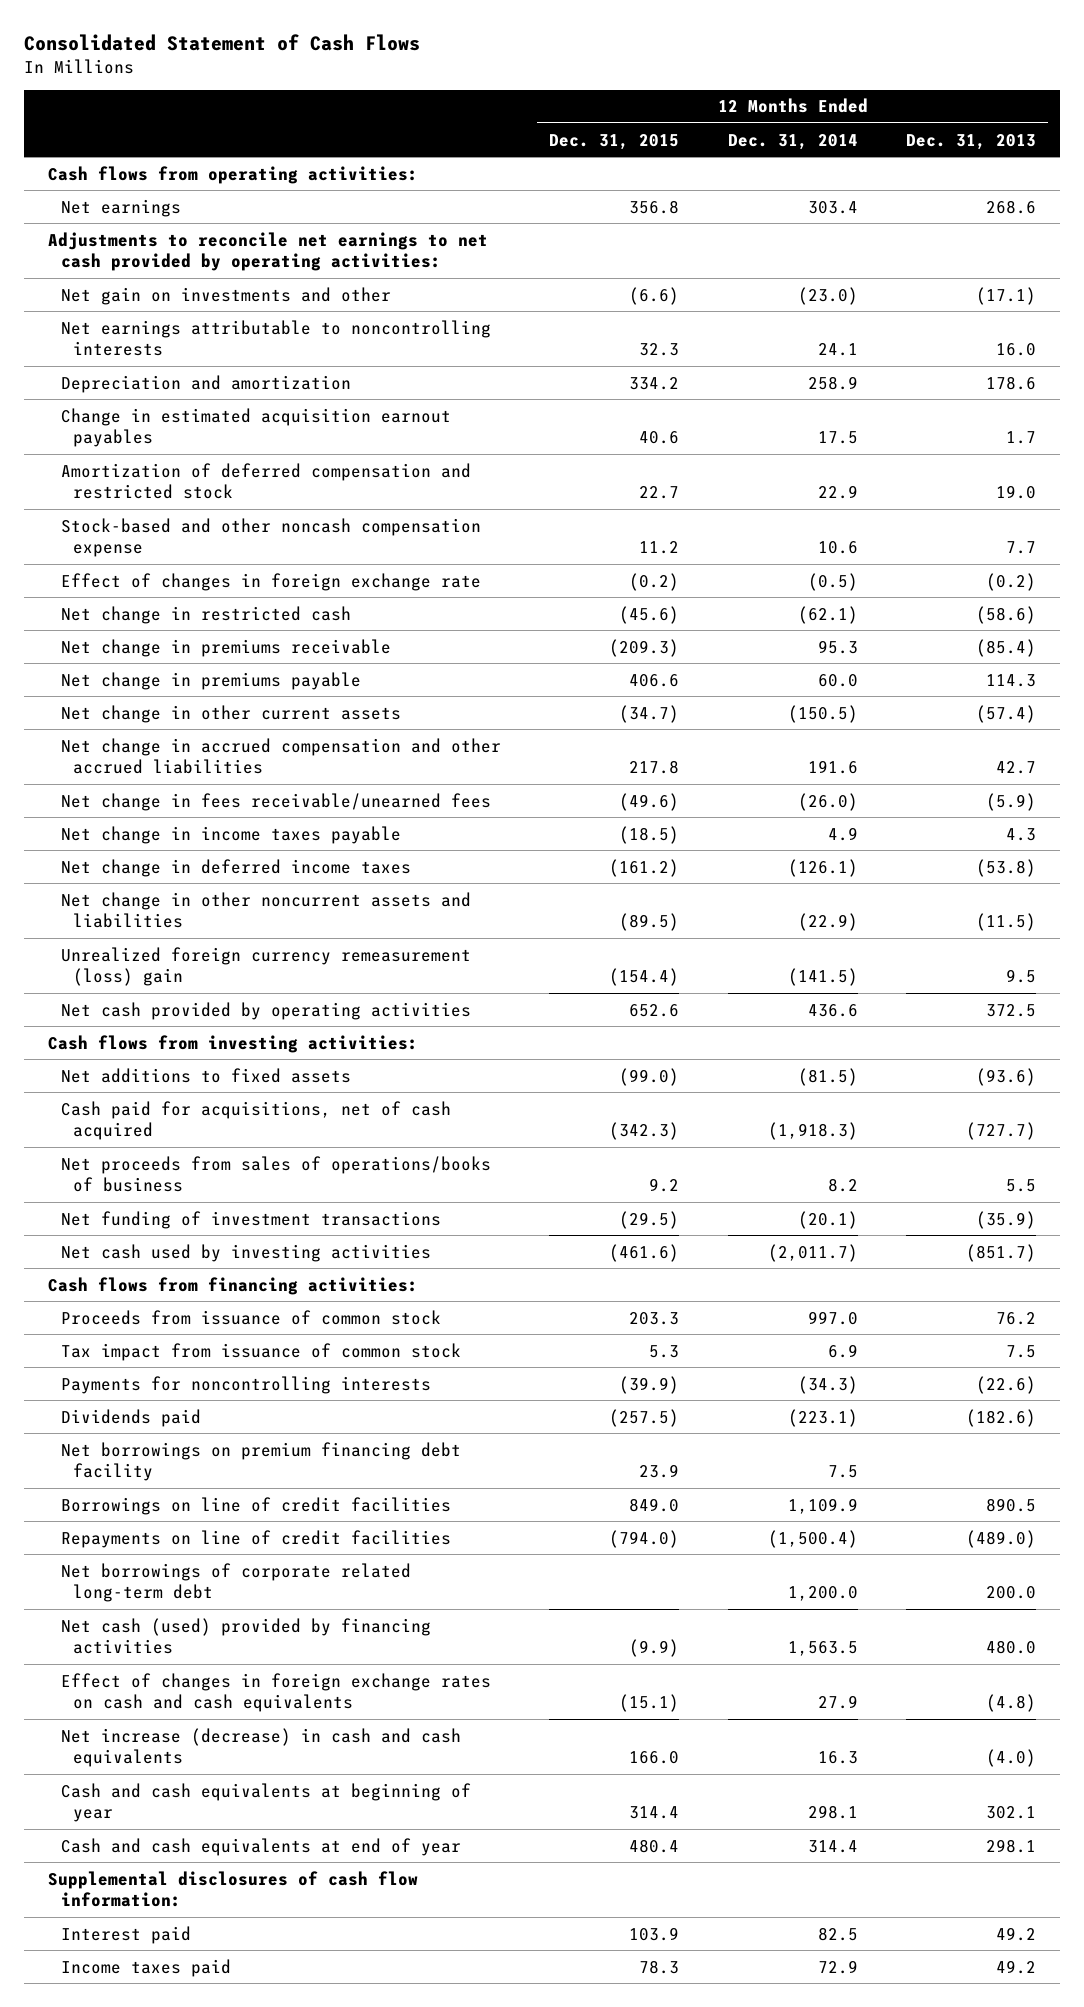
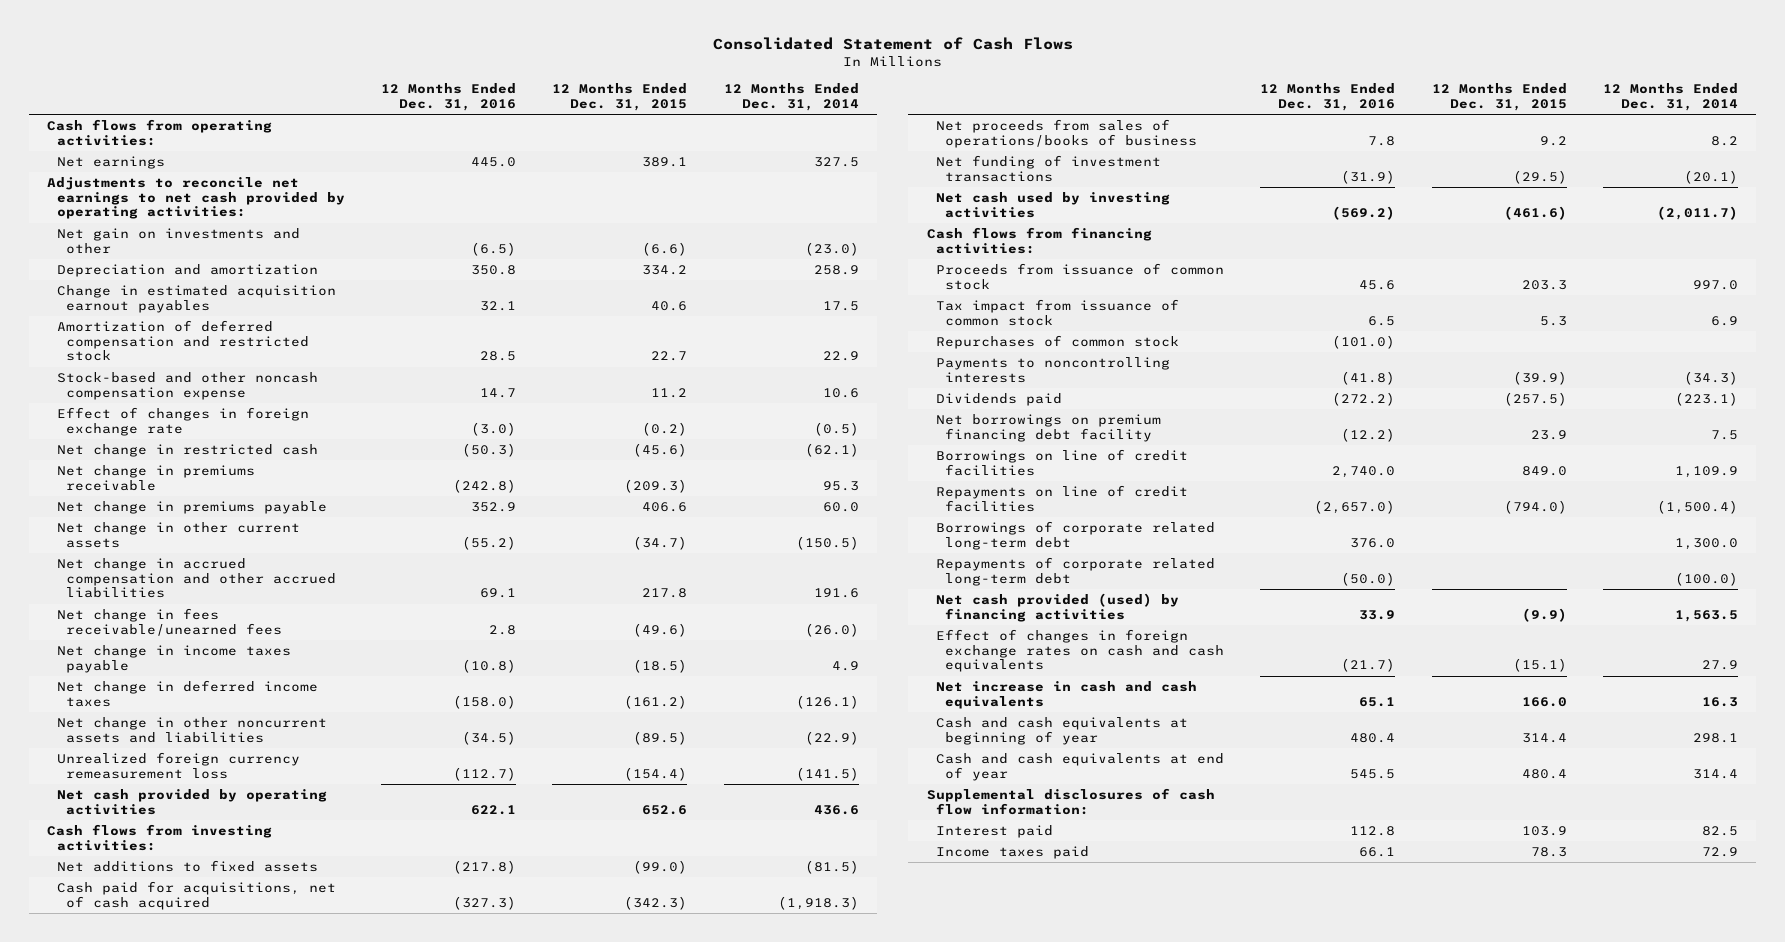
- | 12 Months Ended Dec. 31, 2015 | 12 Months Ended Dec. 31, 2014 | 12 Months Ended Dec. 31, 2013
+ | 12 Months Ended Dec. 31, 2016 | 12 Months Ended Dec. 31, 2015 | 12 Months Ended Dec. 31, 2014
- Net earnings | 356.8 | 303.4 | 268.6
+ Net earnings | 445.0 | 389.1 | 327.5
- Net earnings attributable to noncontrolling interests | 32.3 | 24.1 | 16.0
- Unrealized foreign currency remeasurement (loss) gain | (154.4) | (141.5) | 9.5
+ Unrealized foreign currency remeasurement loss | (112.7) | (154.4) | (141.5)
- Payments for noncontrolling interests | (39.9) | (34.3) | (22.6)
+ Repurchases of common stock | (101.0) | |
+ Payments to noncontrolling interests | (41.8) | (39.9) | (34.3)
- Net borrowings of corporate related long-term debt | | 1,200.0 | 200.0
- Net cash (used) provided by financing activities | (9.9) | 1,563.5 | 480.0
+ Borrowings of corporate related long-term debt | 376.0 | | 1,300.0
+ Repayments of corporate related long-term debt | (50.0) | | (100.0)
+ Net cash provided (used) by financing activities | 33.9 | (9.9) | 1,563.5
- Net increase (decrease) in cash and cash equivalents | 166.0 | 16.3 | (4.0)
+ Net increase in cash and cash equivalents | 65.1 | 166.0 | 16.3

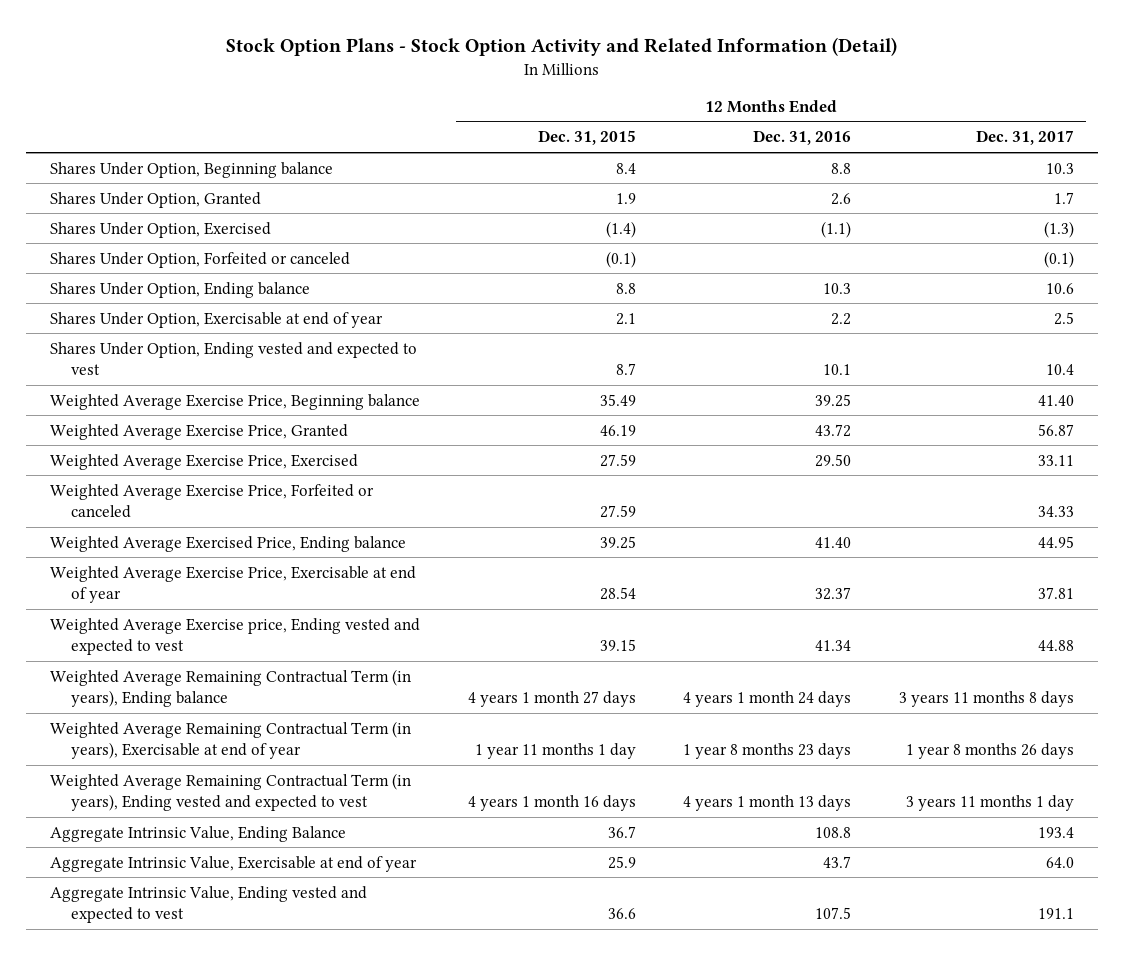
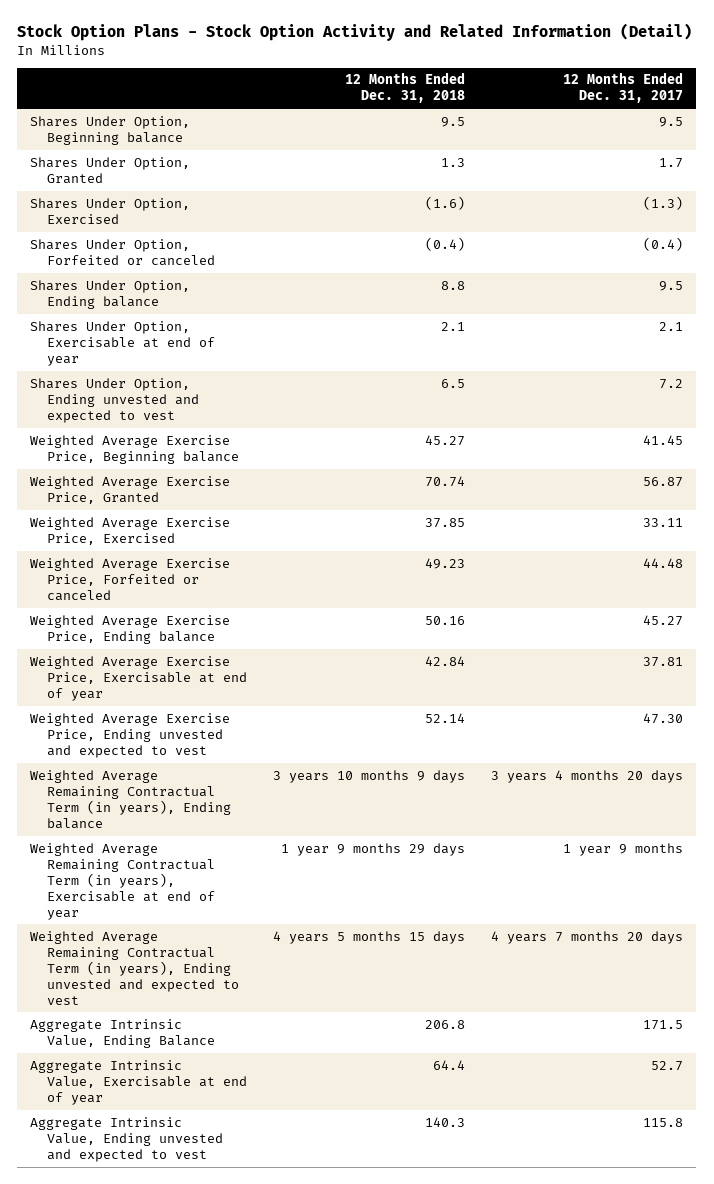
- | 12 Months Ended Dec. 31, 2015 | 12 Months Ended Dec. 31, 2016 | 12 Months Ended Dec. 31, 2017
+ | 12 Months Ended Dec. 31, 2018 | 12 Months Ended Dec. 31, 2017
- Shares Under Option, Beginning balance | 8.4 | 8.8 | 10.3
+ Shares Under Option, Beginning balance | 9.5 | 9.5
- Shares Under Option, Forfeited or canceled | (0.1) | | (0.1)
- Shares Under Option, Ending balance | 8.8 | 10.3 | 10.6
- Shares Under Option, Exercisable at end of year | 2.1 | 2.2 | 2.5
- Shares Under Option, Ending vested and expected to vest | 8.7 | 10.1 | 10.4
- Weighted Average Exercise Price, Beginning balance | 35.49 | 39.25 | 41.40
+ Shares Under Option, Forfeited or canceled | (0.4) | (0.4)
+ Shares Under Option, Ending balance | 8.8 | 9.5
+ Shares Under Option, Exercisable at end of year | 2.1 | 2.1
+ Shares Under Option, Ending unvested and expected to vest | 6.5 | 7.2
+ Weighted Average Exercise Price, Beginning balance | 45.27 | 41.45
- Weighted Average Exercise Price, Forfeited or canceled | 27.59 | | 34.33
- Weighted Average Exercised Price, Ending balance | 39.25 | 41.40 | 44.95
+ Weighted Average Exercise Price, Forfeited or canceled | 49.23 | 44.48
+ Weighted Average Exercise Price, Ending balance | 50.16 | 45.27
- Weighted Average Exercise price, Ending vested and expected to vest | 39.15 | 41.34 | 44.88
- Weighted Average Remaining Contractual Term (in years), Ending balance | 4 years 1 month 27 days | 4 years 1 month 24 days | 3 years 11 months 8 days
- Weighted Average Remaining Contractual Term (in years), Exercisable at end of year | 1 year 11 months 1 day | 1 year 8 months 23 days | 1 year 8 months 26 days
- Weighted Average Remaining Contractual Term (in years), Ending vested and expected to vest | 4 years 1 month 16 days | 4 years 1 month 13 days | 3 years 11 months 1 day
- Aggregate Intrinsic Value, Ending Balance | 36.7 | 108.8 | 193.4
- Aggregate Intrinsic Value, Exercisable at end of year | 25.9 | 43.7 | 64.0
- Aggregate Intrinsic Value, Ending vested and expected to vest | 36.6 | 107.5 | 191.1
+ Weighted Average Exercise Price, Ending unvested and expected to vest | 52.14 | 47.30
+ Weighted Average Remaining Contractual Term (in years), Ending balance | 3 years 10 months 9 days | 3 years 4 months 20 days
+ Weighted Average Remaining Contractual Term (in years), Exercisable at end of year | 1 year 9 months 29 days | 1 year 9 months
+ Weighted Average Remaining Contractual Term (in years), Ending unvested and expected to vest | 4 years 5 months 15 days | 4 years 7 months 20 days
+ Aggregate Intrinsic Value, Ending Balance | 206.8 | 171.5
+ Aggregate Intrinsic Value, Exercisable at end of year | 64.4 | 52.7
+ Aggregate Intrinsic Value, Ending unvested and expected to vest | 140.3 | 115.8

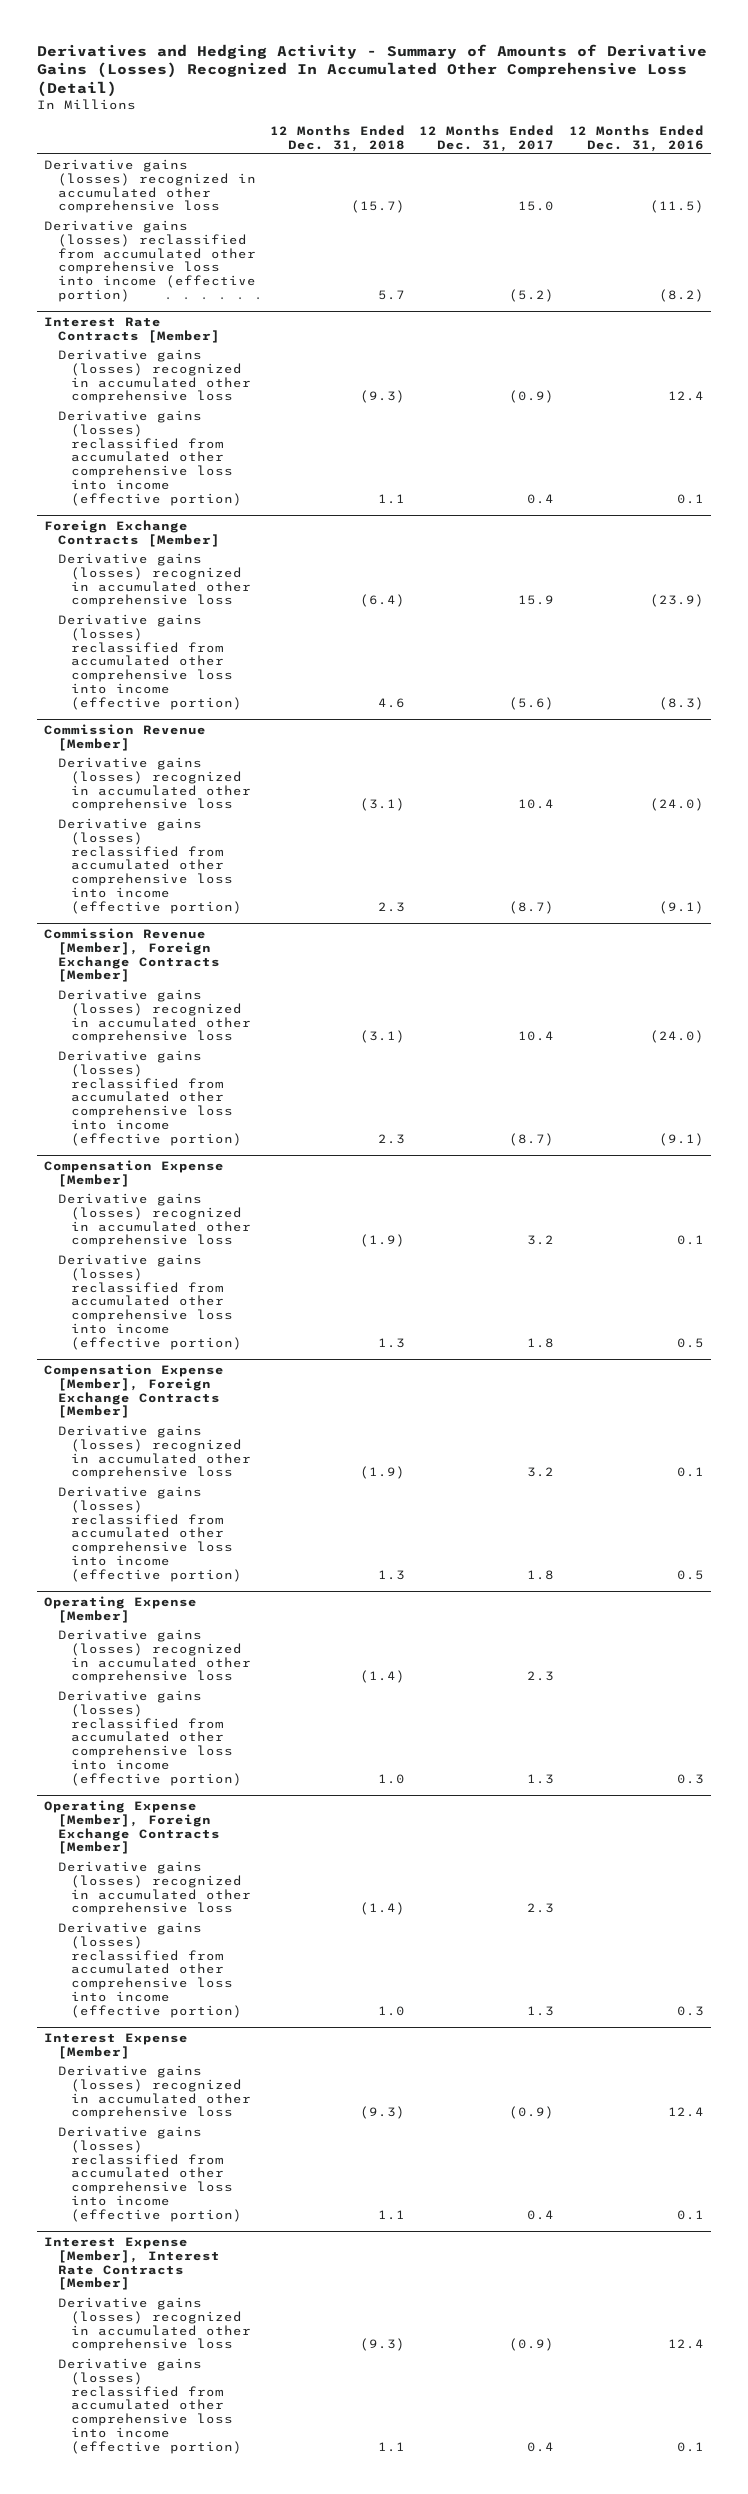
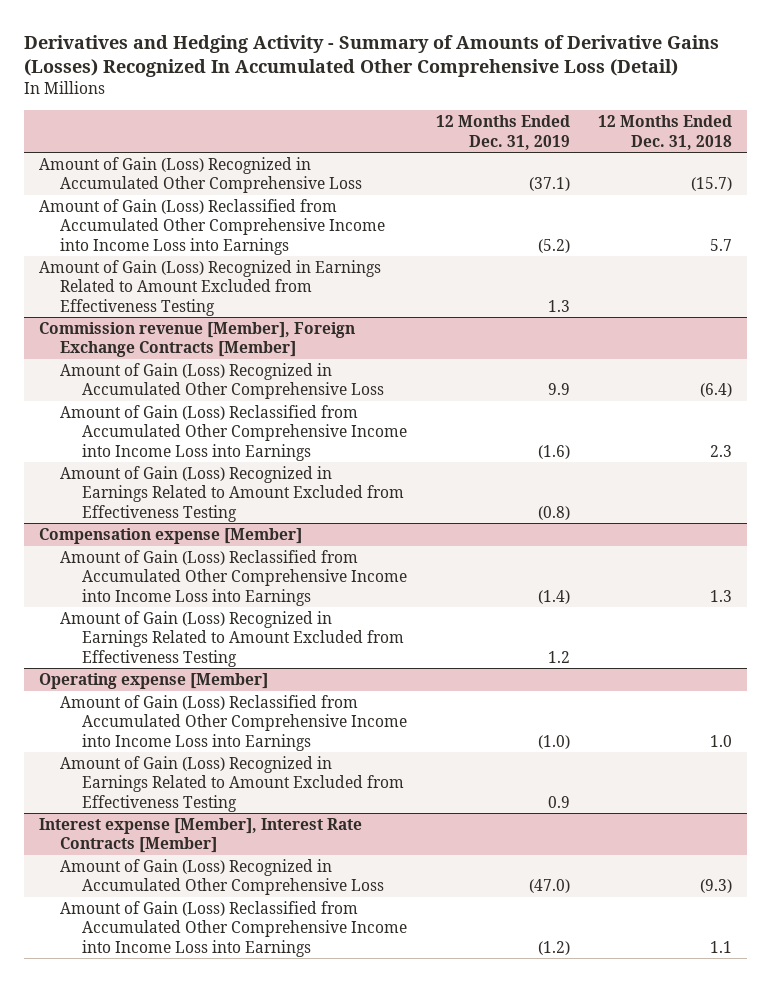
- | 12 Months Ended Dec. 31, 2018 | 12 Months Ended Dec. 31, 2017 | 12 Months Ended Dec. 31, 2016
+ | 12 Months Ended Dec. 31, 2019 | 12 Months Ended Dec. 31, 2018
- Derivative gains (losses) recognized in accumulated other comprehensive loss | (15.7) | 15.0 | (11.5)
- Derivative gains (losses) reclassified from accumulated other comprehensive loss into income (effective portion) | 5.7 | (5.2) | (8.2)
- Interest Rate Contracts [Member]
- Derivative gains (losses) recognized in accumulated other comprehensive loss | (9.3) | (0.9) | 12.4
- Derivative gains (losses) reclassified from accumulated other comprehensive loss into income (effective portion) | 1.1 | 0.4 | 0.1
- Foreign Exchange Contracts [Member]
- Derivative gains (losses) recognized in accumulated other comprehensive loss | (6.4) | 15.9 | (23.9)
- Derivative gains (losses) reclassified from accumulated other comprehensive loss into income (effective portion) | 4.6 | (5.6) | (8.3)
- Commission Revenue [Member]
- Derivative gains (losses) recognized in accumulated other comprehensive loss | (3.1) | 10.4 | (24.0)
- Derivative gains (losses) reclassified from accumulated other comprehensive loss into income (effective portion) | 2.3 | (8.7) | (9.1)
- Commission Revenue [Member], Foreign Exchange Contracts [Member]
- Derivative gains (losses) recognized in accumulated other comprehensive loss | (3.1) | 10.4 | (24.0)
- Derivative gains (losses) reclassified from accumulated other comprehensive loss into income (effective portion) | 2.3 | (8.7) | (9.1)
- Compensation Expense [Member]
- Derivative gains (losses) recognized in accumulated other comprehensive loss | (1.9) | 3.2 | 0.1
- Derivative gains (losses) reclassified from accumulated other comprehensive loss into income (effective portion) | 1.3 | 1.8 | 0.5
- Compensation Expense [Member], Foreign Exchange Contracts [Member]
- Derivative gains (losses) recognized in accumulated other comprehensive loss | (1.9) | 3.2 | 0.1
- Derivative gains (losses) reclassified from accumulated other comprehensive loss into income (effective portion) | 1.3 | 1.8 | 0.5
- Operating Expense [Member]
- Derivative gains (losses) recognized in accumulated other comprehensive loss | (1.4) | 2.3 |
- Derivative gains (losses) reclassified from accumulated other comprehensive loss into income (effective portion) | 1.0 | 1.3 | 0.3
- Operating Expense [Member], Foreign Exchange Contracts [Member]
- Derivative gains (losses) recognized in accumulated other comprehensive loss | (1.4) | 2.3 |
- Derivative gains (losses) reclassified from accumulated other comprehensive loss into income (effective portion) | 1.0 | 1.3 | 0.3
- Interest Expense [Member]
- Derivative gains (losses) recognized in accumulated other comprehensive loss | (9.3) | (0.9) | 12.4
- Derivative gains (losses) reclassified from accumulated other comprehensive loss into income (effective portion) | 1.1 | 0.4 | 0.1
- Interest Expense [Member], Interest Rate Contracts [Member]
- Derivative gains (losses) recognized in accumulated other comprehensive loss | (9.3) | (0.9) | 12.4
- Derivative gains (losses) reclassified from accumulated other comprehensive loss into income (effective portion) | 1.1 | 0.4 | 0.1
+ Amount of Gain (Loss) Recognized in Accumulated Other Comprehensive Loss | (37.1) | (15.7)
+ Amount of Gain (Loss) Reclassified from Accumulated Other Comprehensive Income into Income Loss into Earnings | (5.2) | 5.7
+ Amount of Gain (Loss) Recognized in Earnings Related to Amount Excluded from Effectiveness Testing | 1.3 |
+ Commission revenue [Member], Foreign Exchange Contracts [Member]
+ Amount of Gain (Loss) Recognized in Accumulated Other Comprehensive Loss | 9.9 | (6.4)
+ Amount of Gain (Loss) Reclassified from Accumulated Other Comprehensive Income into Income Loss into Earnings | (1.6) | 2.3
+ Amount of Gain (Loss) Recognized in Earnings Related to Amount Excluded from Effectiveness Testing | (0.8) |
+ Compensation expense [Member]
+ Amount of Gain (Loss) Reclassified from Accumulated Other Comprehensive Income into Income Loss into Earnings | (1.4) | 1.3
+ Amount of Gain (Loss) Recognized in Earnings Related to Amount Excluded from Effectiveness Testing | 1.2 |
+ Operating expense [Member]
+ Amount of Gain (Loss) Reclassified from Accumulated Other Comprehensive Income into Income Loss into Earnings | (1.0) | 1.0
+ Amount of Gain (Loss) Recognized in Earnings Related to Amount Excluded from Effectiveness Testing | 0.9 |
+ Interest expense [Member], Interest Rate Contracts [Member]
+ Amount of Gain (Loss) Recognized in Accumulated Other Comprehensive Loss | (47.0) | (9.3)
+ Amount of Gain (Loss) Reclassified from Accumulated Other Comprehensive Income into Income Loss into Earnings | (1.2) | 1.1

